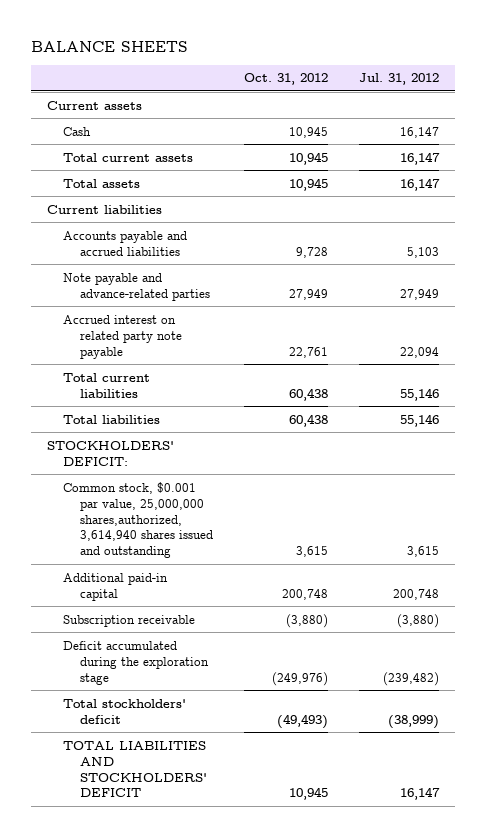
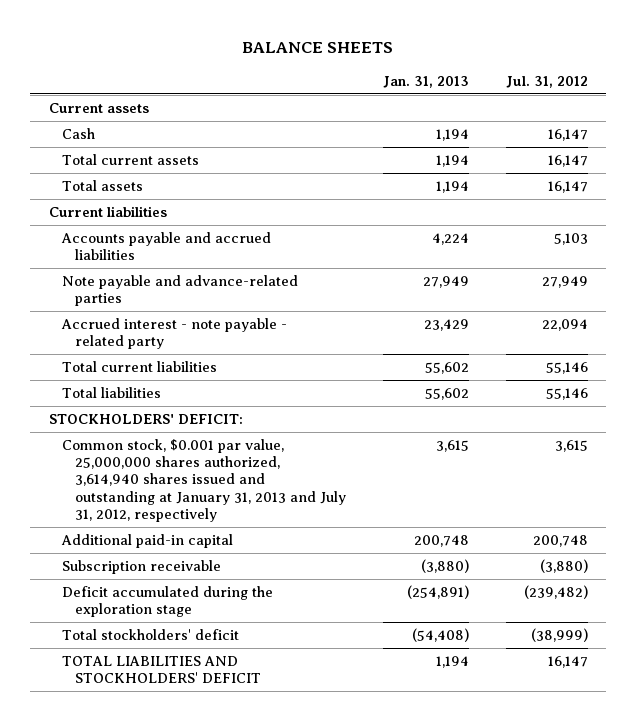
- | Oct. 31, 2012 | Jul. 31, 2012
+ | Jan. 31, 2013 | Jul. 31, 2012
- Accrued interest on related party note payable | 22,761 | 22,094
+ Accrued interest - note payable - related party | 23,429 | 22,094
- Common stock, $0.001 par value, 25,000,000 shares,authorized, 3,614,940 shares issued and outstanding | 3,615 | 3,615
+ Common stock, $0.001 par value, 25,000,000 shares authorized, 3,614,940 shares issued and outstanding at January 31, 2013 and July 31, 2012, respectively | 3,615 | 3,615

